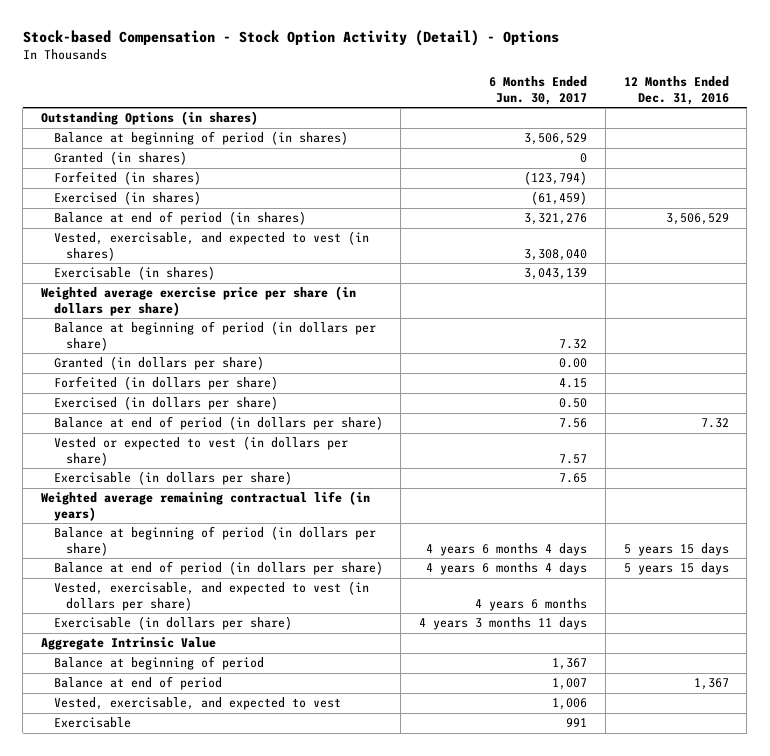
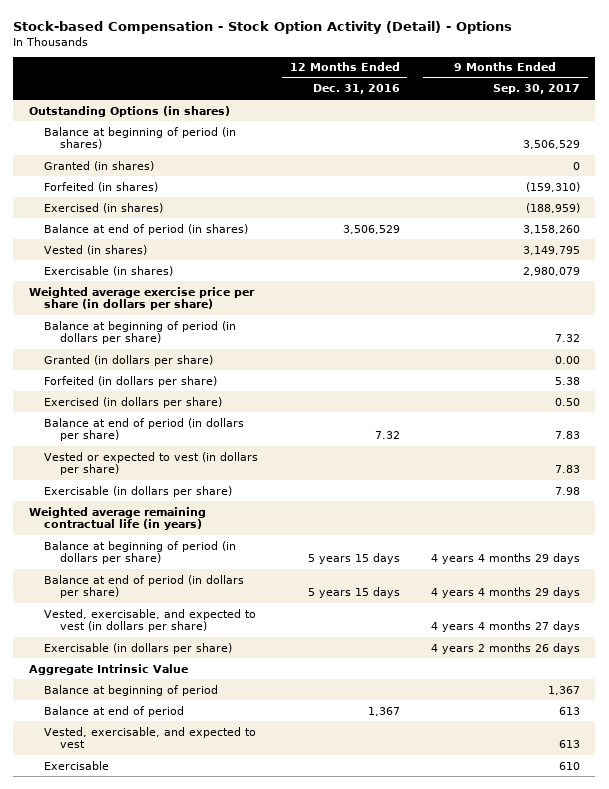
- | 6 Months Ended Jun. 30, 2017 | 12 Months Ended Dec. 31, 2016
+ | 12 Months Ended Dec. 31, 2016 | 9 Months Ended Sep. 30, 2017
- Vested, exercisable, and expected to vest (in shares) | 3,308,040 |
+ Vested (in shares) | | 3,149,795

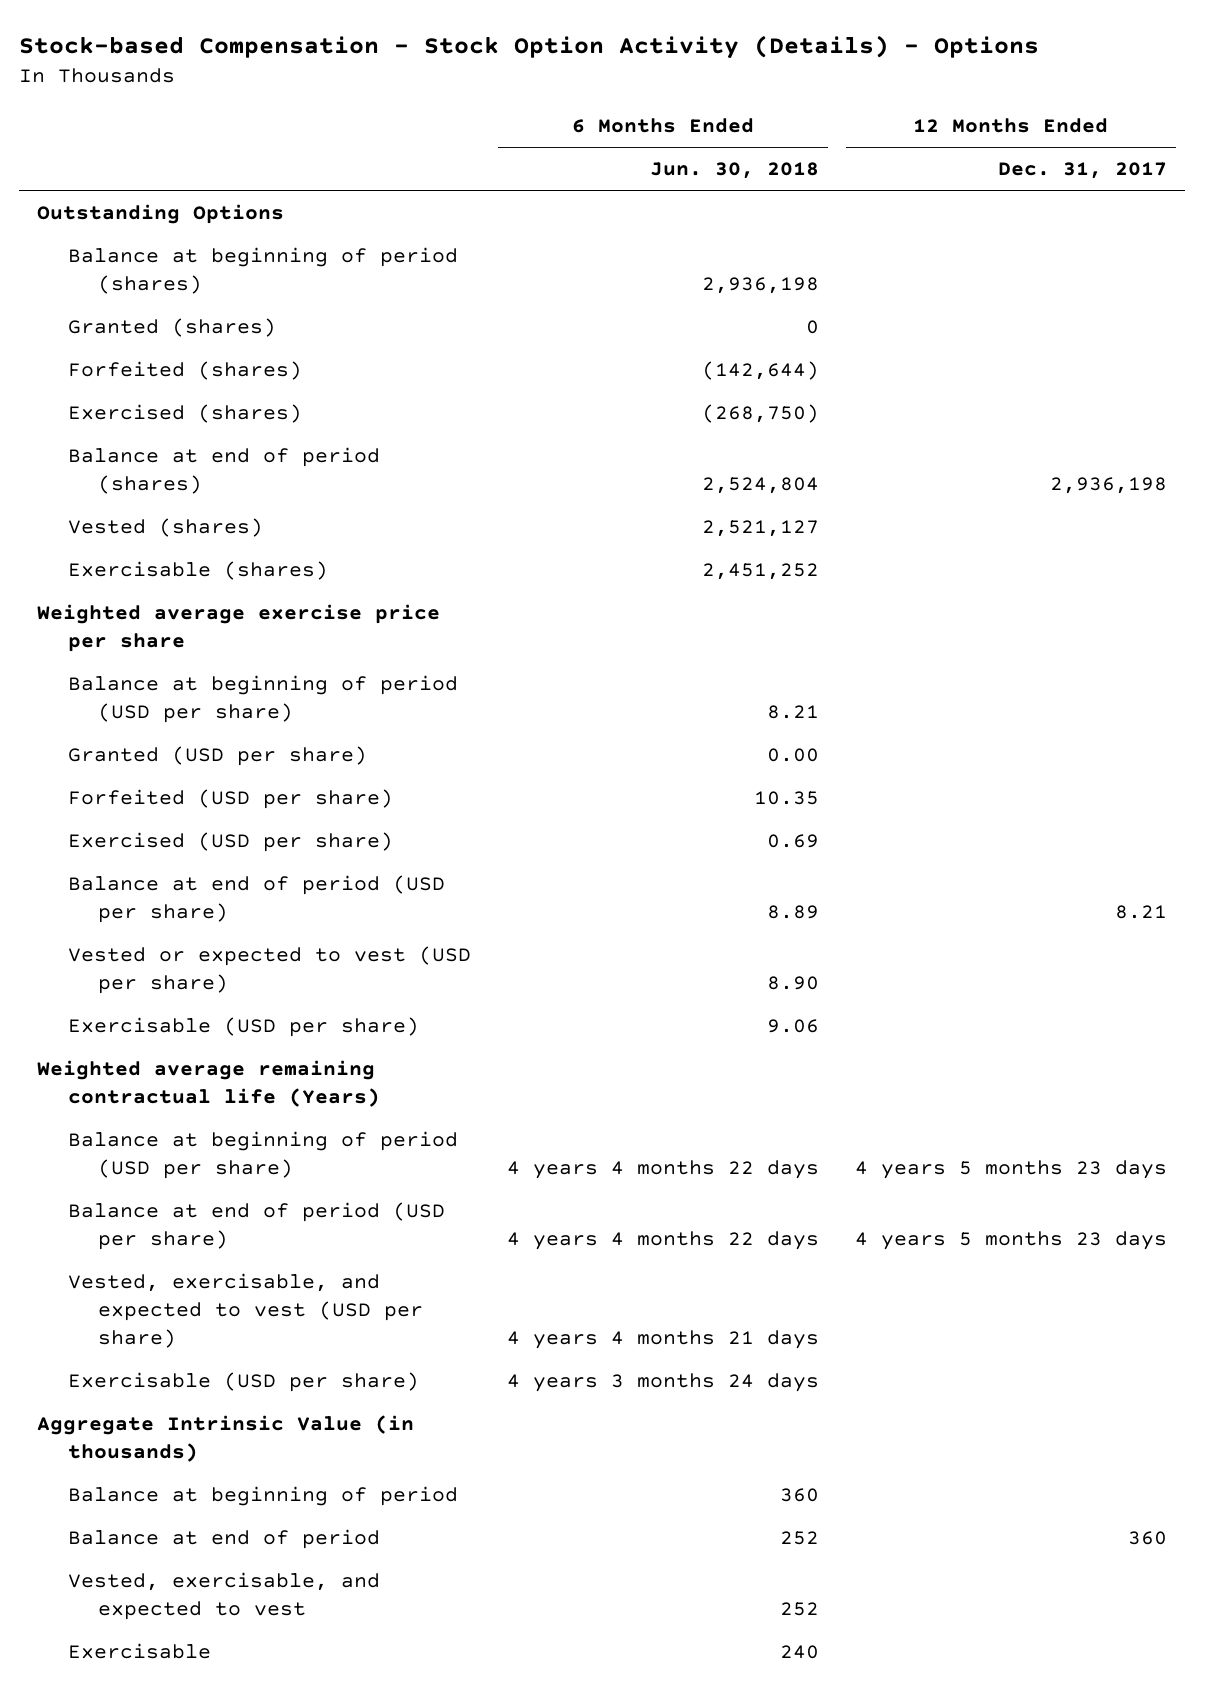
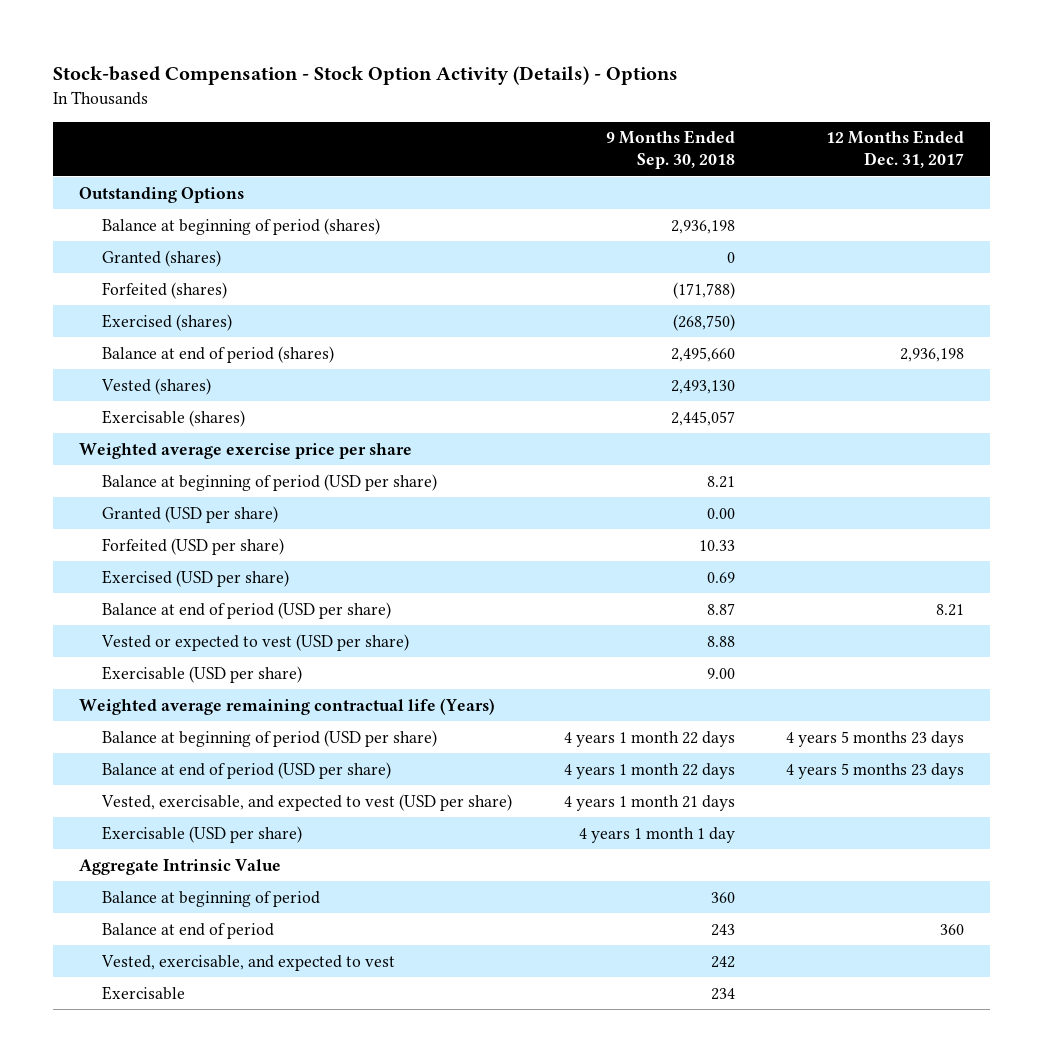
- | 6 Months Ended Jun. 30, 2018 | 12 Months Ended Dec. 31, 2017
+ | 9 Months Ended Sep. 30, 2018 | 12 Months Ended Dec. 31, 2017
- Aggregate Intrinsic Value (in thousands)
+ Aggregate Intrinsic Value

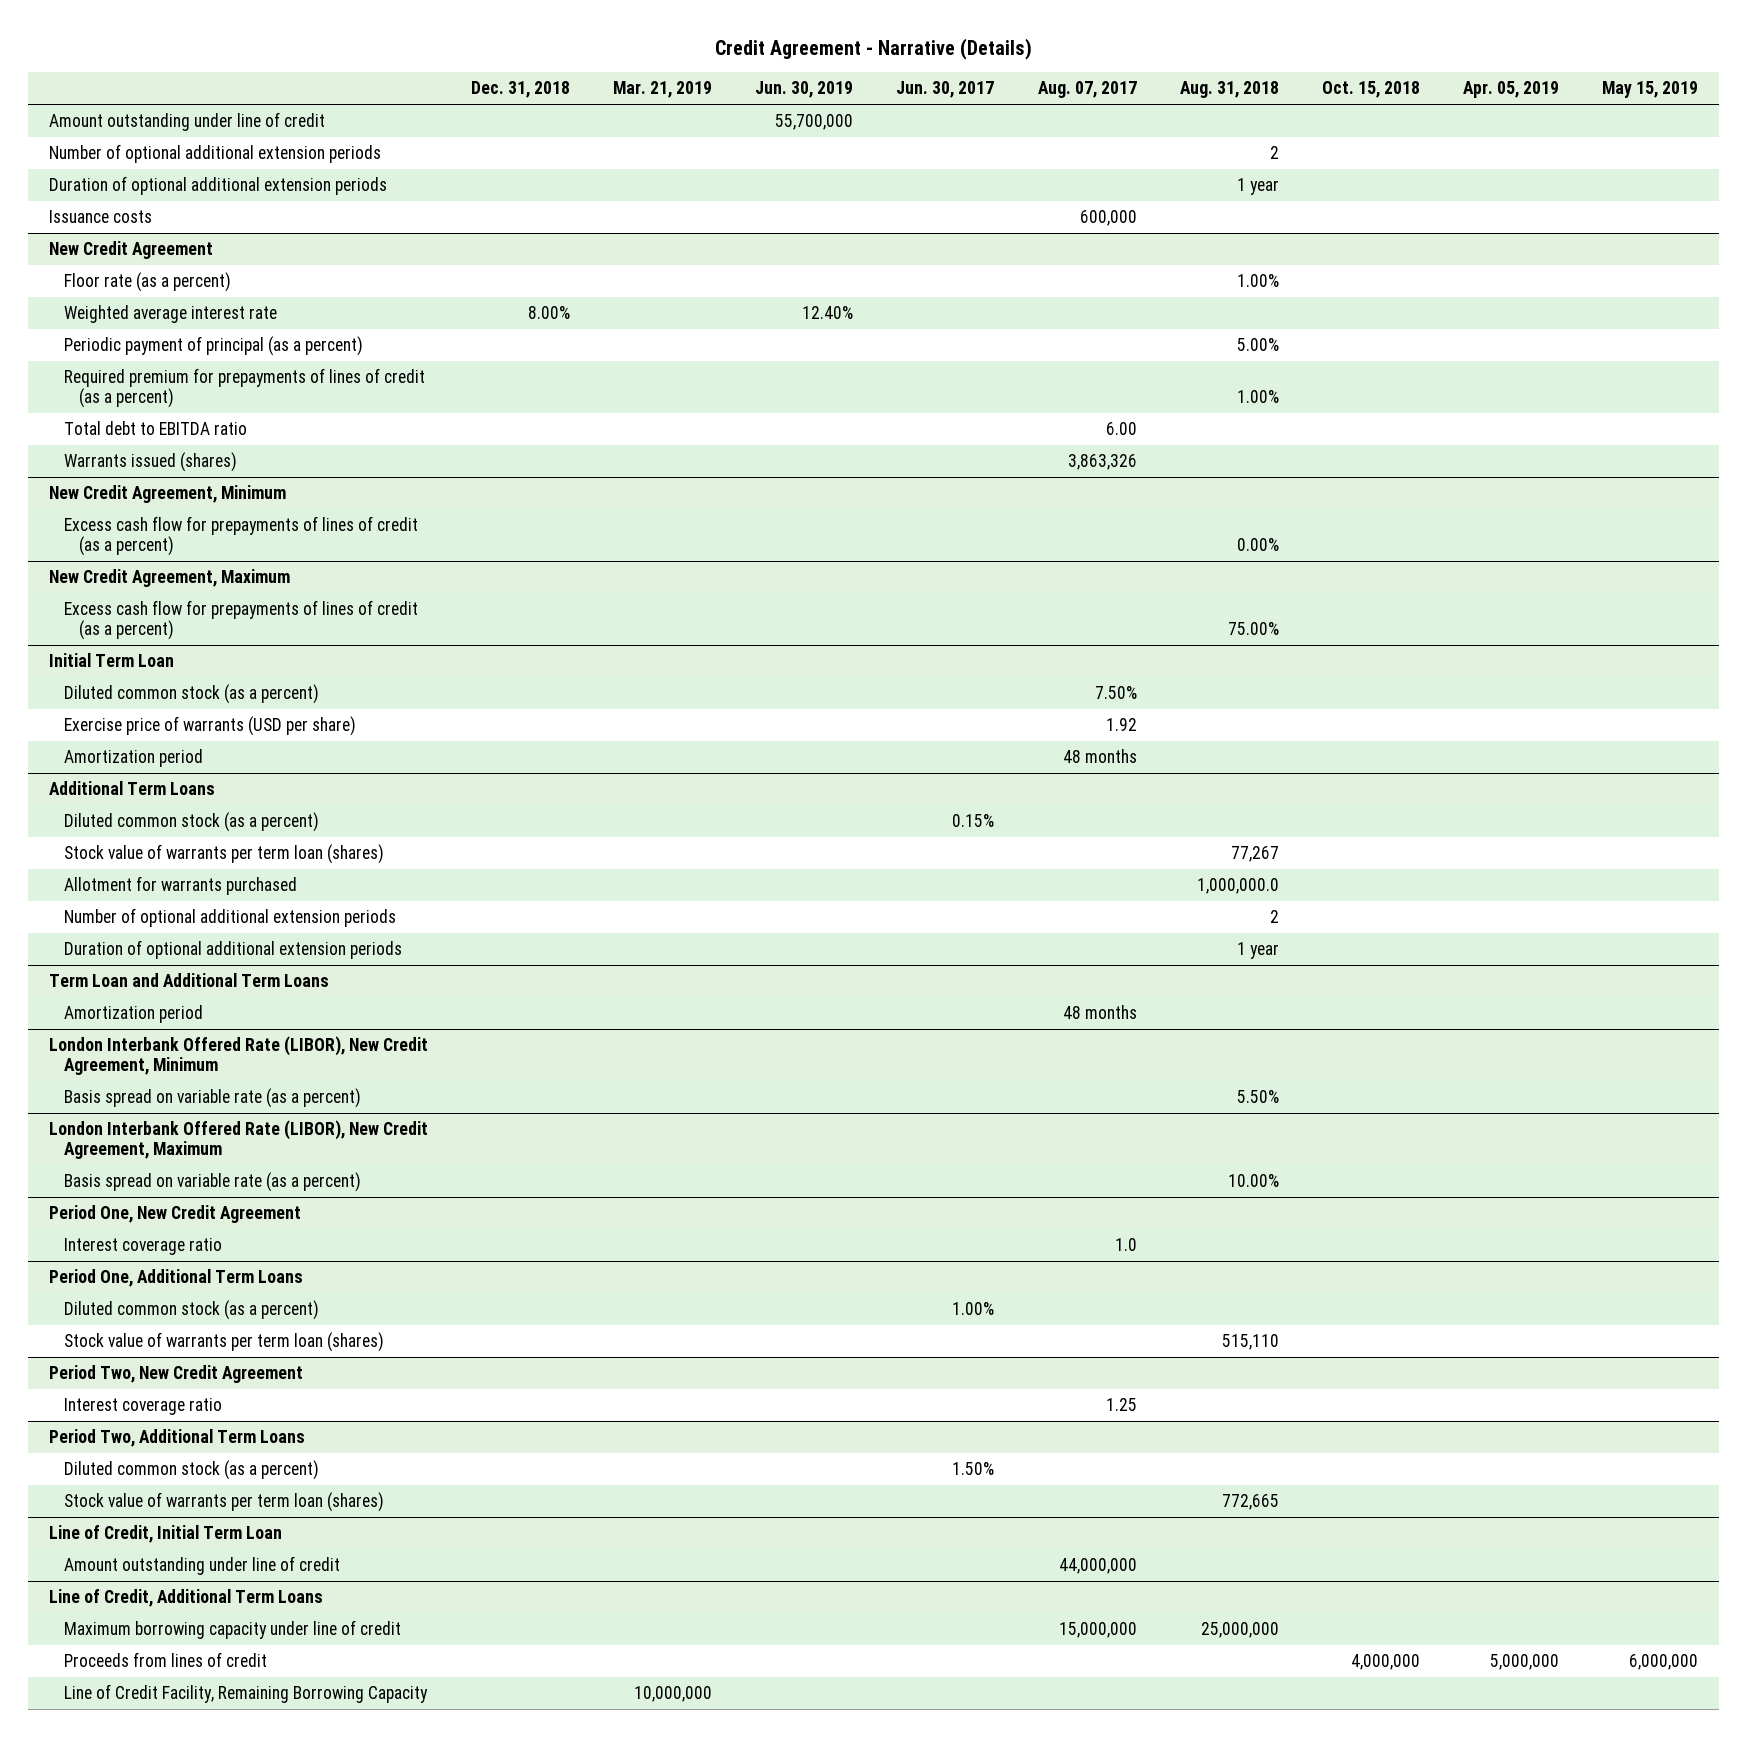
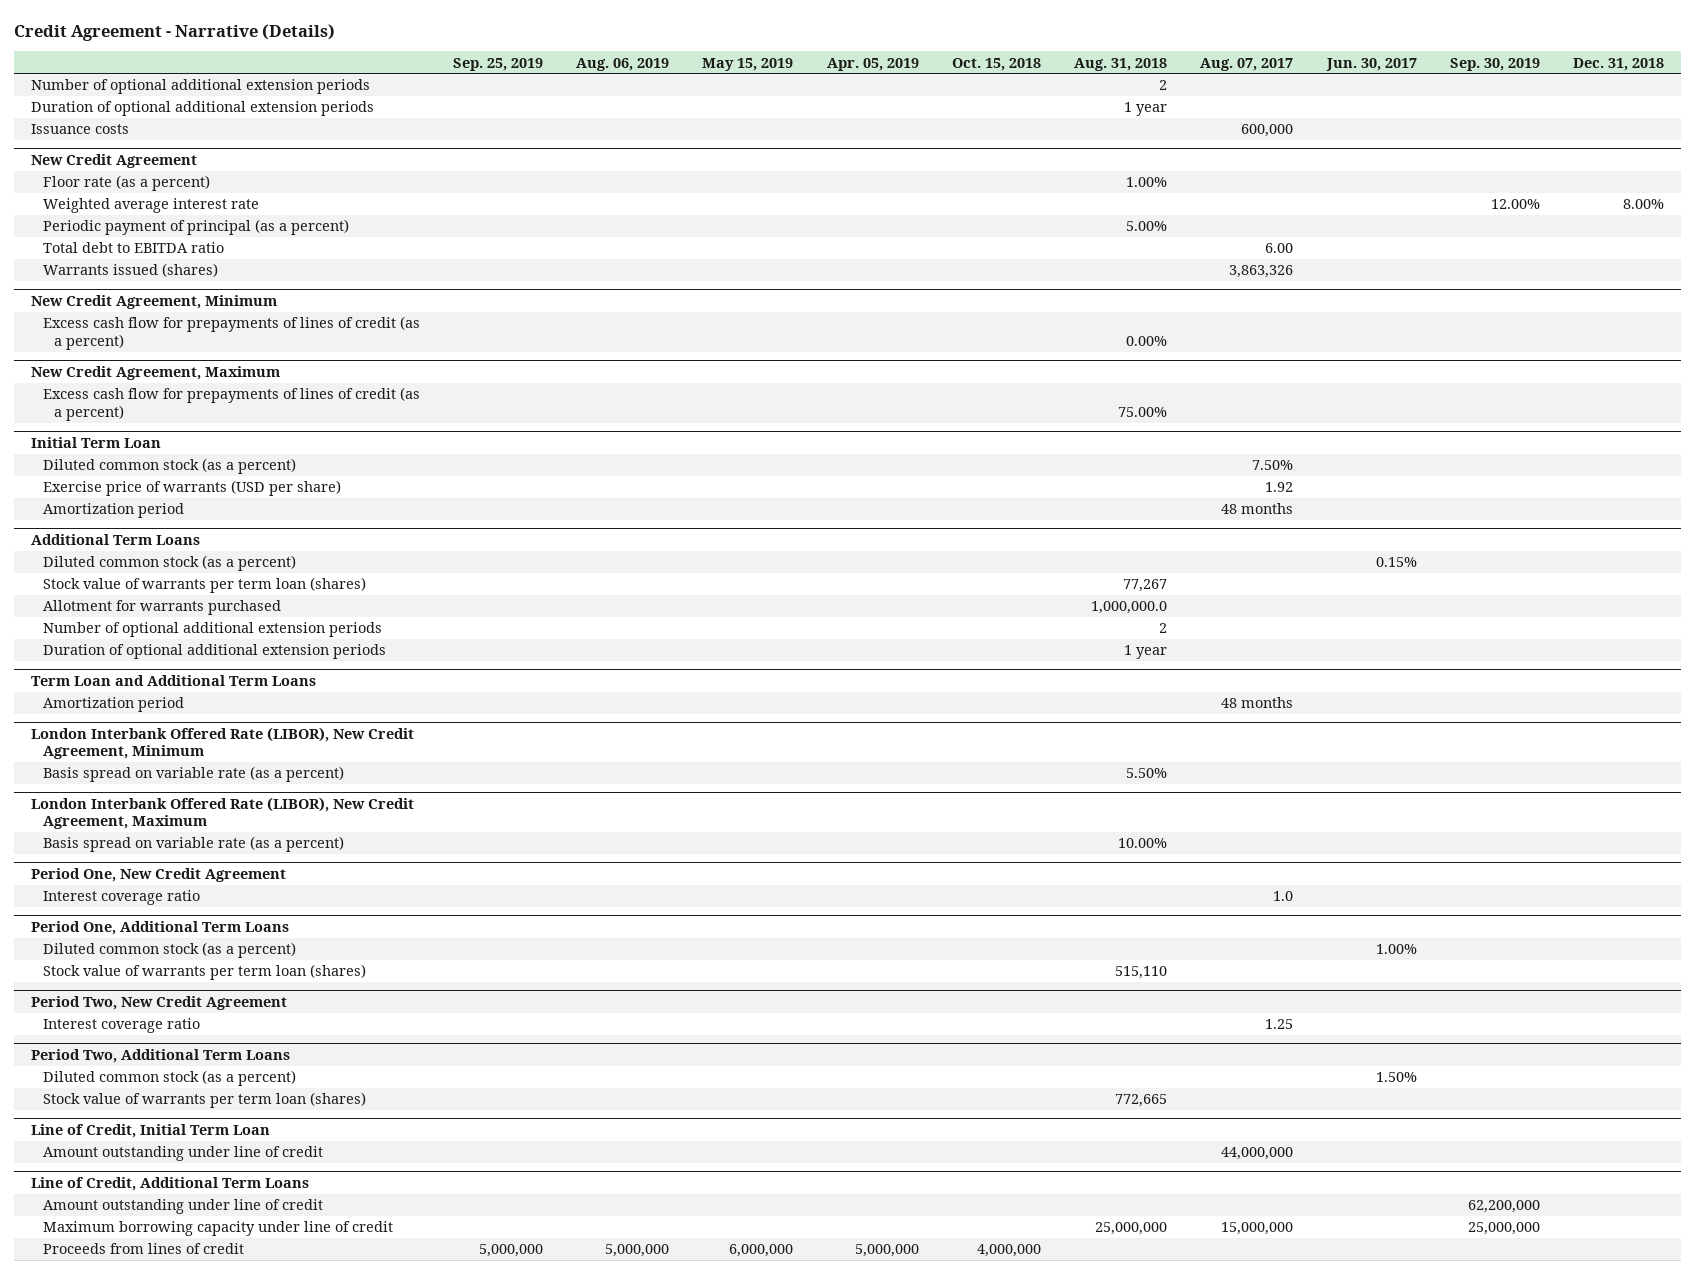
- | Dec. 31, 2018 | Mar. 21, 2019 | Jun. 30, 2019 | Jun. 30, 2017 | Aug. 07, 2017 | Aug. 31, 2018 | Oct. 15, 2018 | Apr. 05, 2019 | May 15, 2019
+ | Sep. 25, 2019 | Aug. 06, 2019 | May 15, 2019 | Apr. 05, 2019 | Oct. 15, 2018 | Aug. 31, 2018 | Aug. 07, 2017 | Jun. 30, 2017 | Sep. 30, 2019 | Dec. 31, 2018
- Amount outstanding under line of credit | | | 55,700,000 | | | | | |
@ New Credit Agreement
- Required premium for prepayments of lines of credit (as a percent) | | | | | | 1.00% | | |
@ Line of Credit, Additional Term Loans
+ Amount outstanding under line of credit | | | | | | | | | 62,200,000 |
- Line of Credit Facility, Remaining Borrowing Capacity | | 10,000,000 | | | | | | |

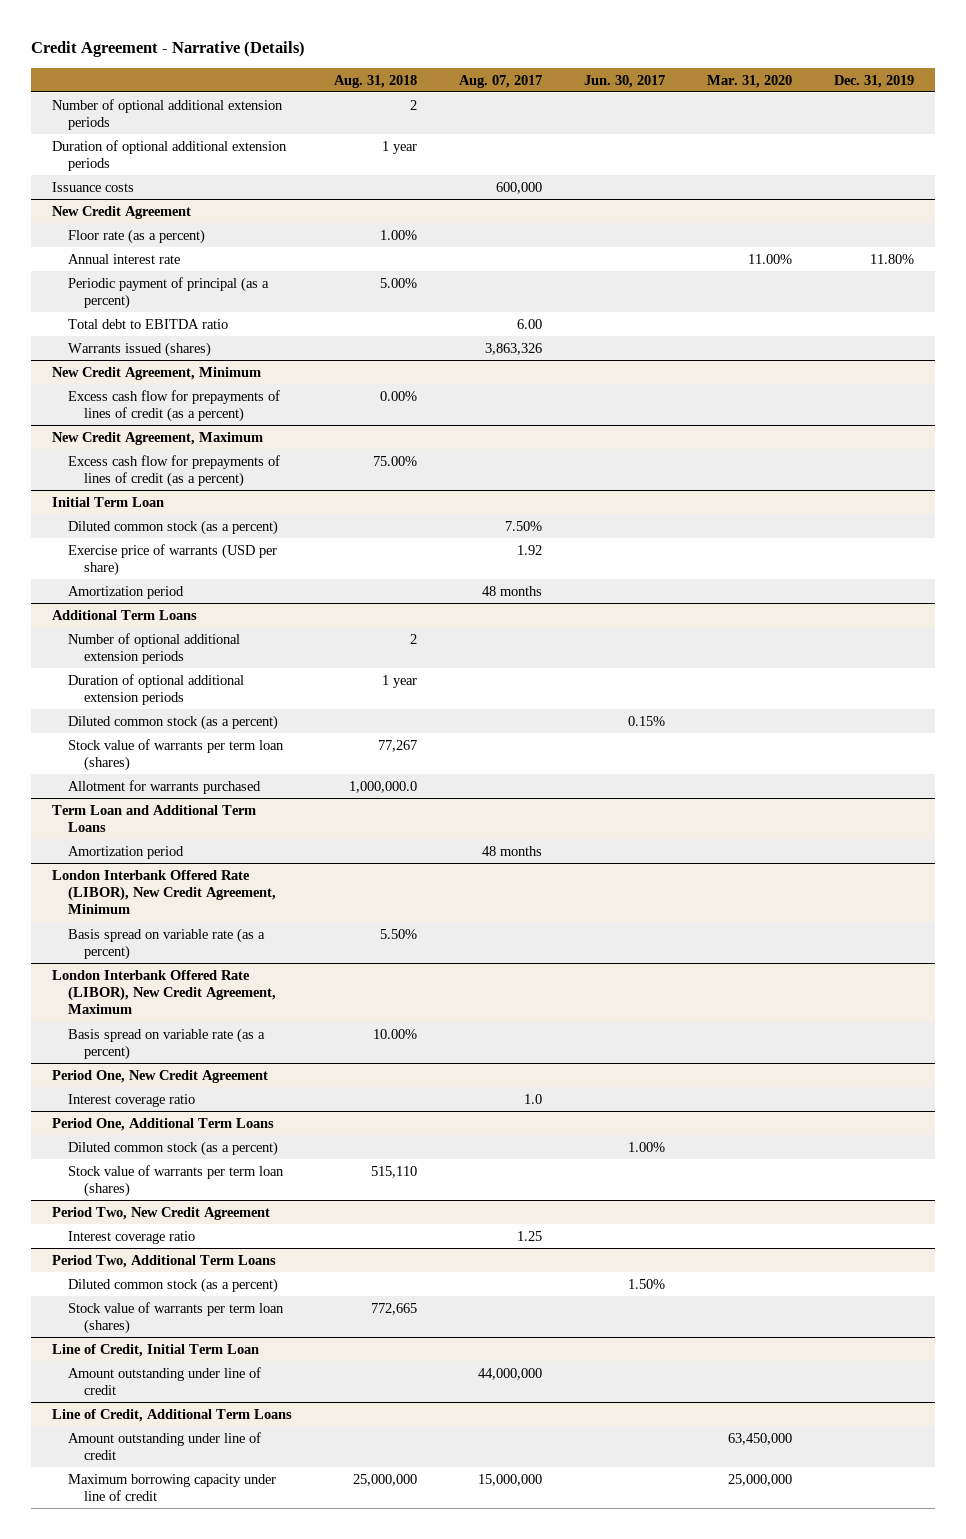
- | Sep. 25, 2019 | Aug. 06, 2019 | May 15, 2019 | Apr. 05, 2019 | Oct. 15, 2018 | Aug. 31, 2018 | Aug. 07, 2017 | Jun. 30, 2017 | Sep. 30, 2019 | Dec. 31, 2018
+ | Aug. 31, 2018 | Aug. 07, 2017 | Jun. 30, 2017 | Mar. 31, 2020 | Dec. 31, 2019
@ New Credit Agreement
- Weighted average interest rate | | | | | | | | | 12.00% | 8.00%
+ Annual interest rate | | | | 11.00% | 11.80%
@ Additional Term Loans
moved up: Number of optional additional extension periods | 2 | | | |
moved up: Duration of optional additional extension periods | 1 year | | | |
@ Line of Credit, Additional Term Loans
- Proceeds from lines of credit | 5,000,000 | 5,000,000 | 6,000,000 | 5,000,000 | 4,000,000 | | | | |

